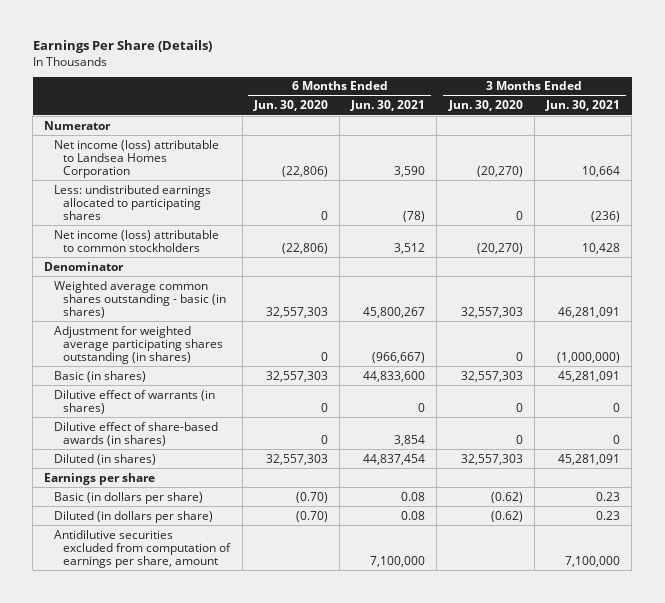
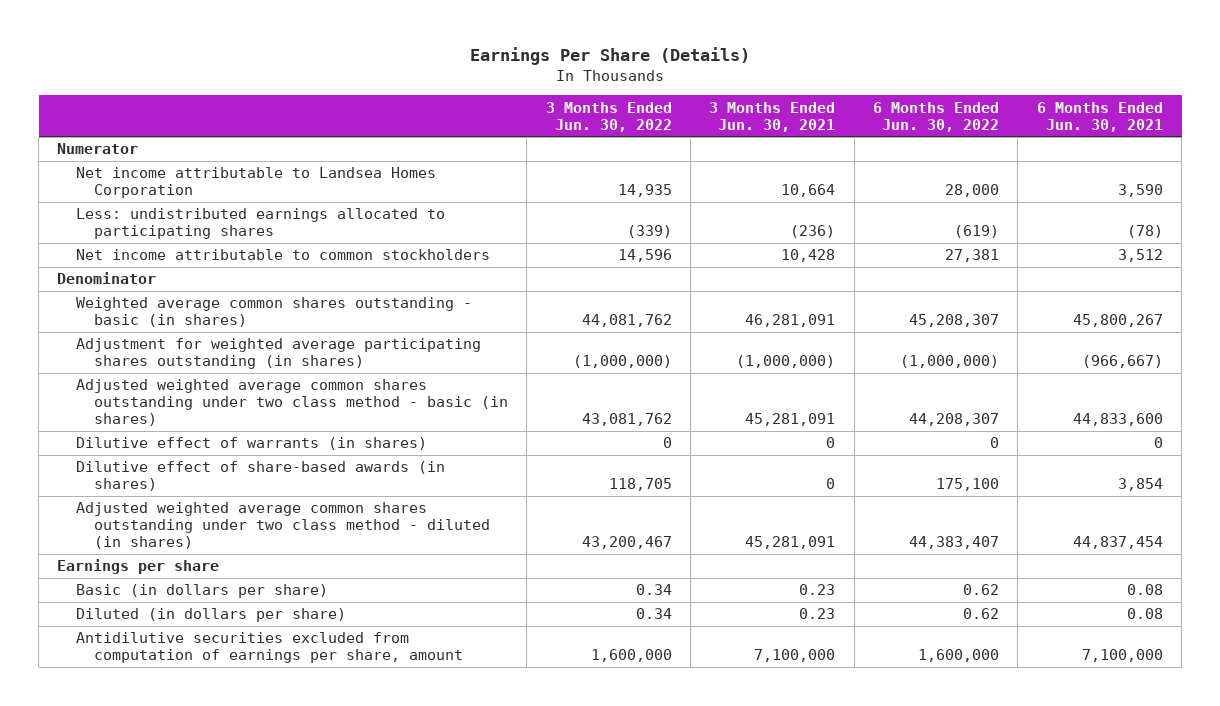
- | 6 Months Ended Jun. 30, 2020 | 6 Months Ended Jun. 30, 2021 | 3 Months Ended Jun. 30, 2020 | 3 Months Ended Jun. 30, 2021
+ | 3 Months Ended Jun. 30, 2022 | 3 Months Ended Jun. 30, 2021 | 6 Months Ended Jun. 30, 2022 | 6 Months Ended Jun. 30, 2021
- Net income (loss) attributable to Landsea Homes Corporation | (22,806) | 3,590 | (20,270) | 10,664
+ Net income attributable to Landsea Homes Corporation | 14,935 | 10,664 | 28,000 | 3,590
- Net income (loss) attributable to common stockholders | (22,806) | 3,512 | (20,270) | 10,428
+ Net income attributable to common stockholders | 14,596 | 10,428 | 27,381 | 3,512
- Basic (in shares) | 32,557,303 | 44,833,600 | 32,557,303 | 45,281,091
+ Adjusted weighted average common shares outstanding under two class method - basic (in shares) | 43,081,762 | 45,281,091 | 44,208,307 | 44,833,600
- Diluted (in shares) | 32,557,303 | 44,837,454 | 32,557,303 | 45,281,091
+ Adjusted weighted average common shares outstanding under two class method - diluted (in shares) | 43,200,467 | 45,281,091 | 44,383,407 | 44,837,454

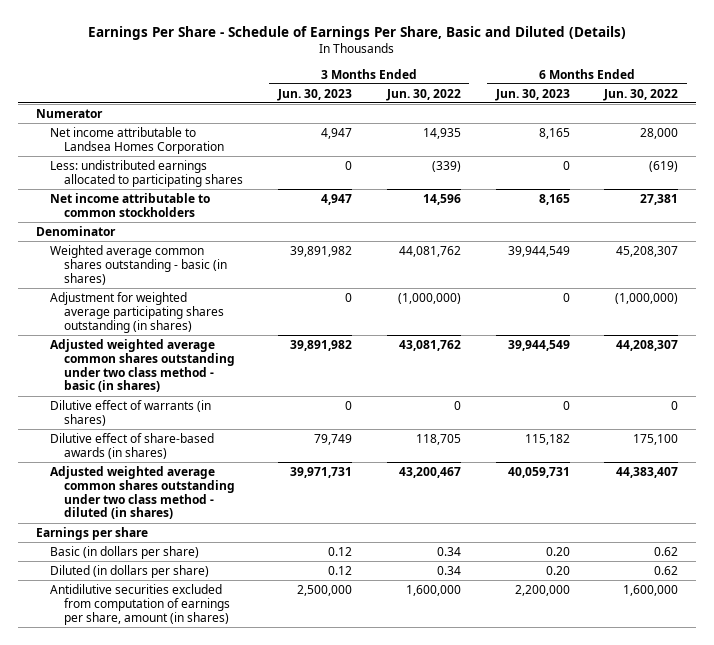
- Earnings Per Share (Details)
+ Earnings Per Share - Schedule of Earnings Per Share, Basic and Diluted (Details)
- | 3 Months Ended Jun. 30, 2022 | 3 Months Ended Jun. 30, 2021 | 6 Months Ended Jun. 30, 2022 | 6 Months Ended Jun. 30, 2021
+ | 3 Months Ended Jun. 30, 2023 | 3 Months Ended Jun. 30, 2022 | 6 Months Ended Jun. 30, 2023 | 6 Months Ended Jun. 30, 2022
- Antidilutive securities excluded from computation of earnings per share, amount | 1,600,000 | 7,100,000 | 1,600,000 | 7,100,000
+ Antidilutive securities excluded from computation of earnings per share, amount (in shares) | 2,500,000 | 1,600,000 | 2,200,000 | 1,600,000

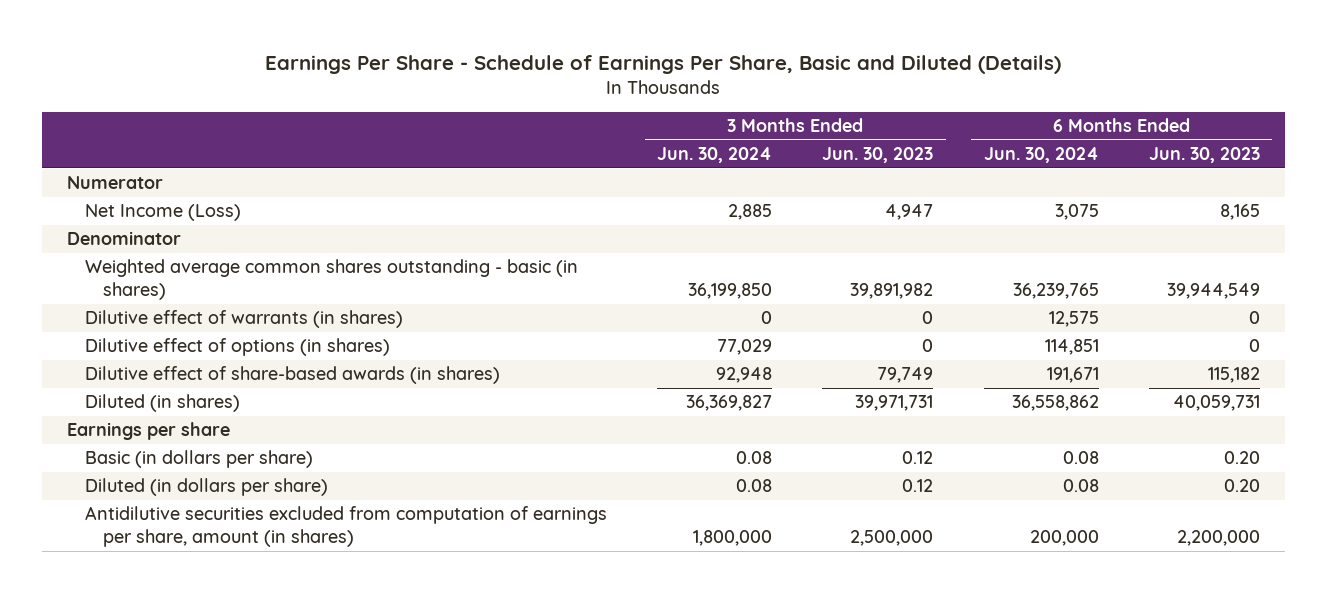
- | 3 Months Ended Jun. 30, 2023 | 3 Months Ended Jun. 30, 2022 | 6 Months Ended Jun. 30, 2023 | 6 Months Ended Jun. 30, 2022
+ | 3 Months Ended Jun. 30, 2024 | 3 Months Ended Jun. 30, 2023 | 6 Months Ended Jun. 30, 2024 | 6 Months Ended Jun. 30, 2023
- Net income attributable to Landsea Homes Corporation | 4,947 | 14,935 | 8,165 | 28,000
- Less: undistributed earnings allocated to participating shares | 0 | (339) | 0 | (619)
- Net income attributable to common stockholders | 4,947 | 14,596 | 8,165 | 27,381
+ Net Income (Loss) | 2,885 | 4,947 | 3,075 | 8,165
- Adjustment for weighted average participating shares outstanding (in shares) | 0 | (1,000,000) | 0 | (1,000,000)
- Adjusted weighted average common shares outstanding under two class method - basic (in shares) | 39,891,982 | 43,081,762 | 39,944,549 | 44,208,307
+ Dilutive effect of options (in shares) | 77,029 | 0 | 114,851 | 0
- Adjusted weighted average common shares outstanding under two class method - diluted (in shares) | 39,971,731 | 43,200,467 | 40,059,731 | 44,383,407
+ Diluted (in shares) | 36,369,827 | 39,971,731 | 36,558,862 | 40,059,731

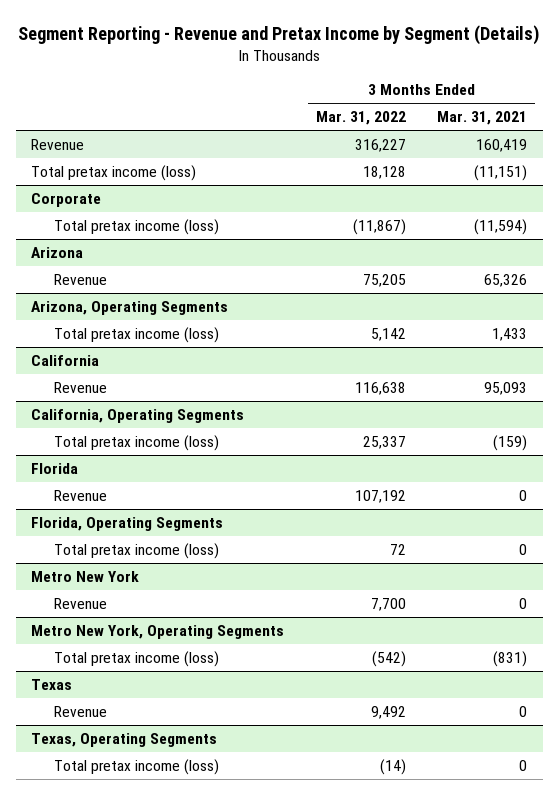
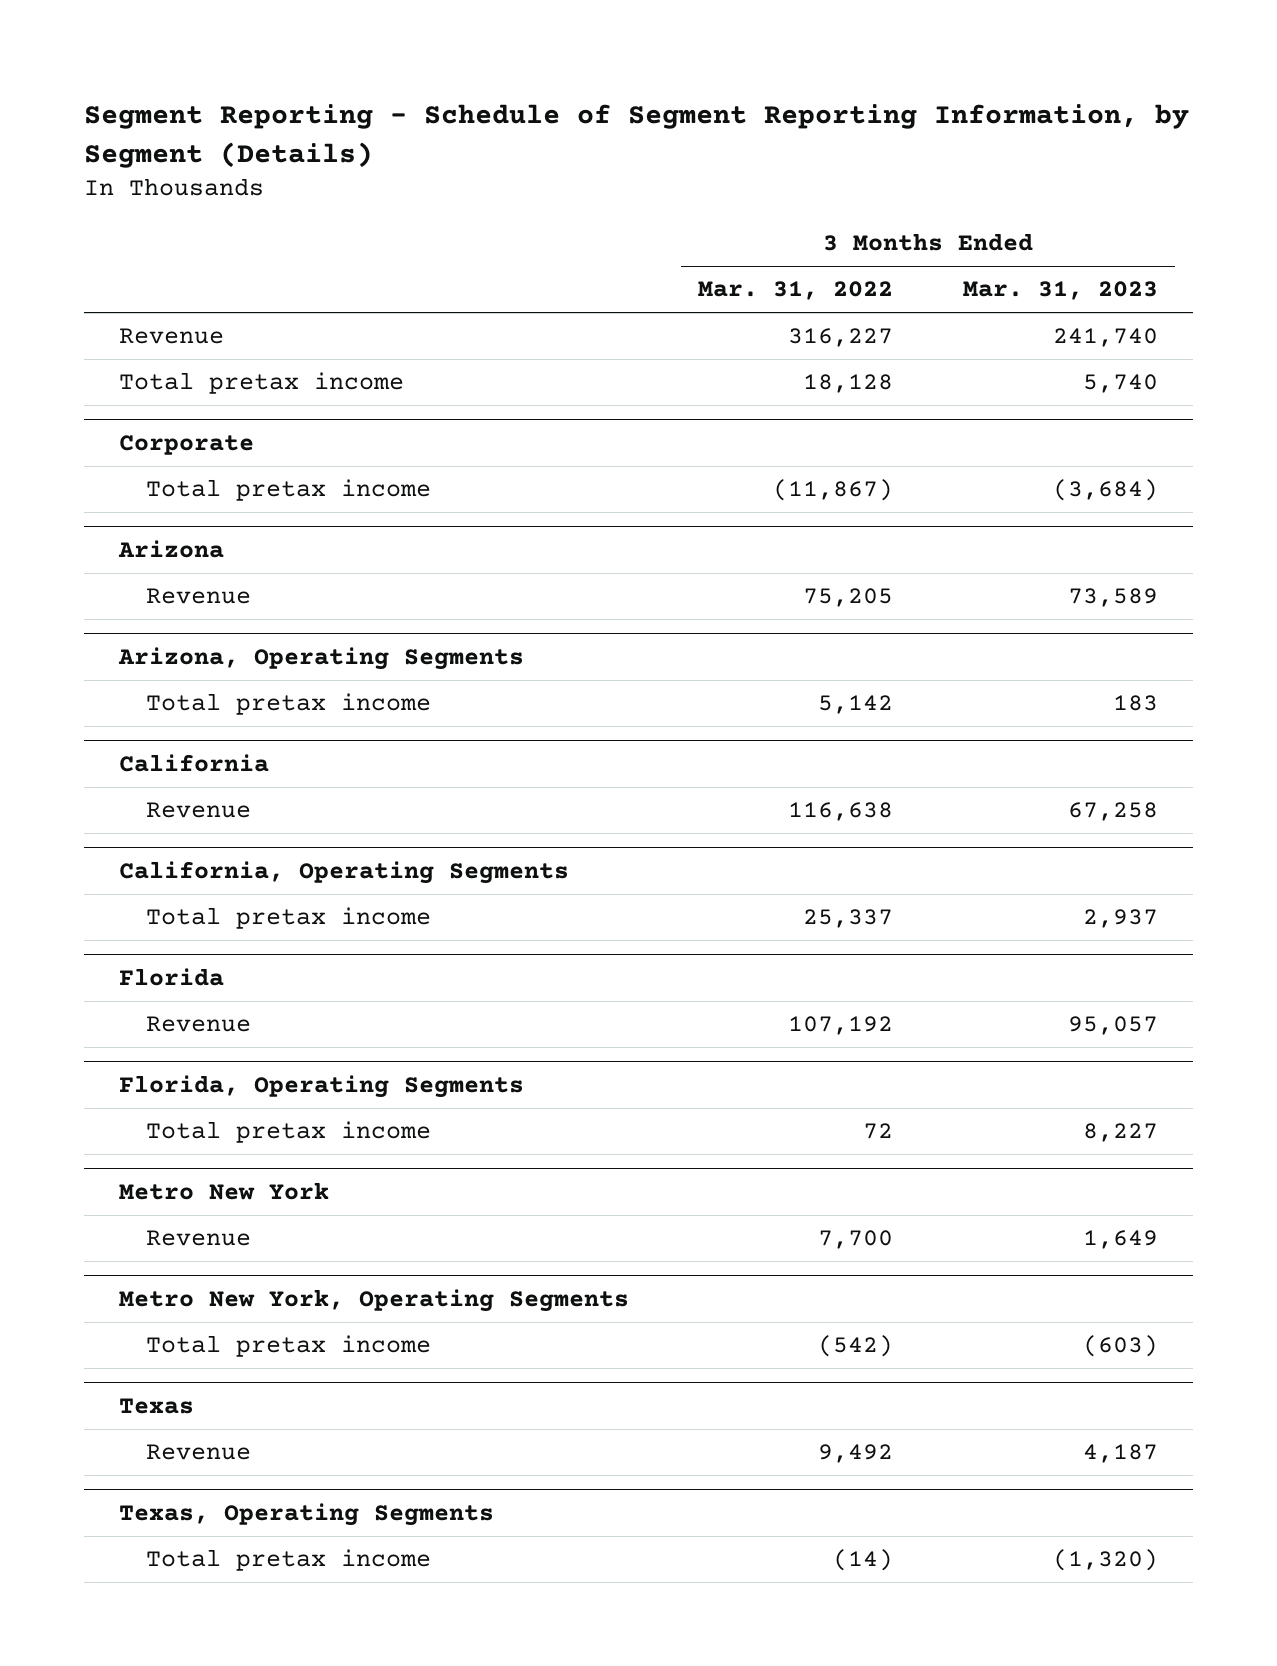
- Segment Reporting - Revenue and Pretax Income by Segment (Details)
+ Segment Reporting - Schedule of Segment Reporting Information, by Segment (Details)
- | 3 Months Ended Mar. 31, 2022 | 3 Months Ended Mar. 31, 2021
+ | 3 Months Ended Mar. 31, 2022 | 3 Months Ended Mar. 31, 2023
- Total pretax income (loss) | 18,128 | (11,151)
+ Total pretax income | 18,128 | 5,740
@ Corporate
- Total pretax income (loss) | (11,867) | (11,594)
+ Total pretax income | (11,867) | (3,684)
@ Arizona, Operating Segments
- Total pretax income (loss) | 5,142 | 1,433
+ Total pretax income | 5,142 | 183
@ California, Operating Segments
- Total pretax income (loss) | 25,337 | (159)
+ Total pretax income | 25,337 | 2,937
@ Florida, Operating Segments
- Total pretax income (loss) | 72 | 0
+ Total pretax income | 72 | 8,227
@ Metro New York, Operating Segments
- Total pretax income (loss) | (542) | (831)
+ Total pretax income | (542) | (603)
@ Texas, Operating Segments
- Total pretax income (loss) | (14) | 0
+ Total pretax income | (14) | (1,320)

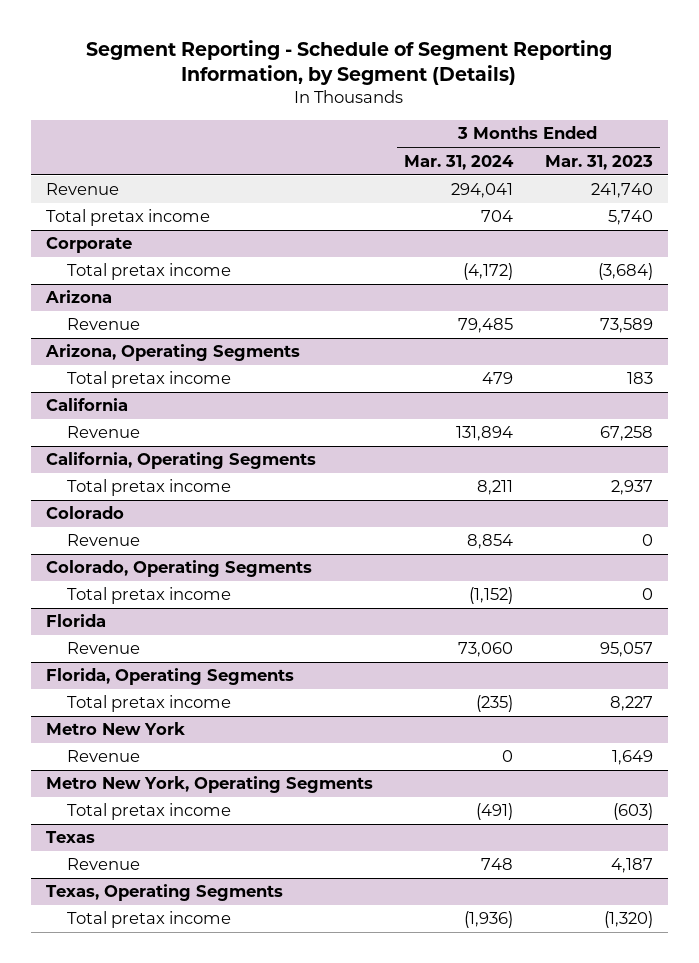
- | 3 Months Ended Mar. 31, 2022 | 3 Months Ended Mar. 31, 2023
+ | 3 Months Ended Mar. 31, 2024 | 3 Months Ended Mar. 31, 2023
+ Colorado
+ Revenue | 8,854 | 0
+ Colorado, Operating Segments
+ Total pretax income | (1,152) | 0

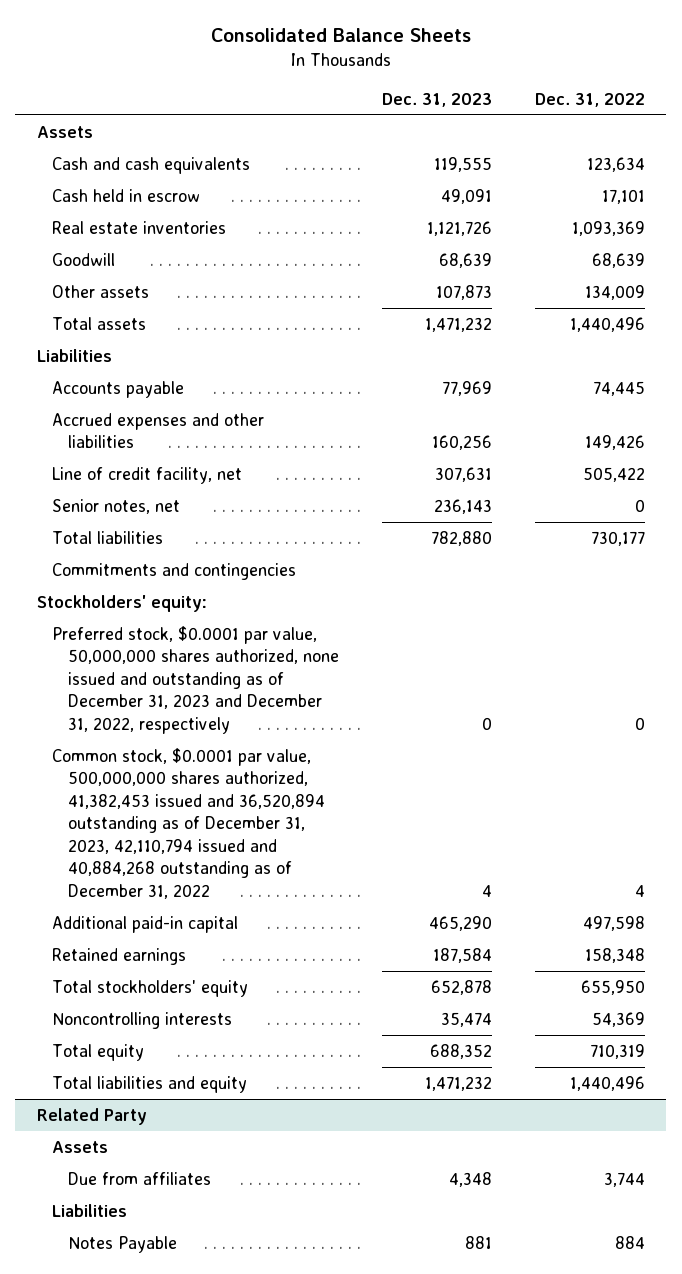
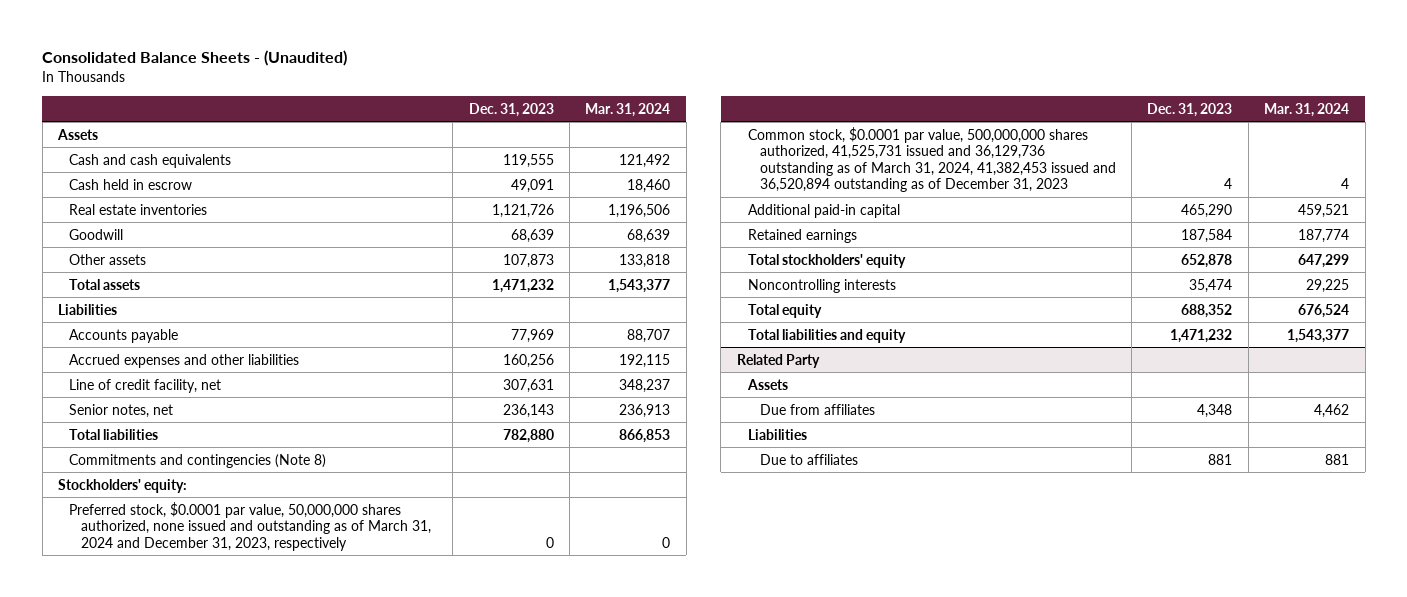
- Consolidated Balance Sheets
+ Consolidated Balance Sheets - (Unaudited)
- | Dec. 31, 2023 | Dec. 31, 2022
+ | Dec. 31, 2023 | Mar. 31, 2024
- Commitments and contingencies
+ Commitments and contingencies (Note 8)
- Preferred stock, $0.0001 par value, 50,000,000 shares authorized, none issued and outstanding as of December 31, 2023 and December 31, 2022, respectively | 0 | 0
- Common stock, $0.0001 par value, 500,000,000 shares authorized, 41,382,453 issued and 36,520,894 outstanding as of December 31, 2023, 42,110,794 issued and 40,884,268 outstanding as of December 31, 2022 | 4 | 4
+ Preferred stock, $0.0001 par value, 50,000,000 shares authorized, none issued and outstanding as of March 31, 2024 and December 31, 2023, respectively | 0 | 0
+ Common stock, $0.0001 par value, 500,000,000 shares authorized, 41,525,731 issued and 36,129,736 outstanding as of March 31, 2024, 41,382,453 issued and 36,520,894 outstanding as of December 31, 2023 | 4 | 4
@ Related Party
- Notes Payable | 881 | 884
+ Due to affiliates | 881 | 881

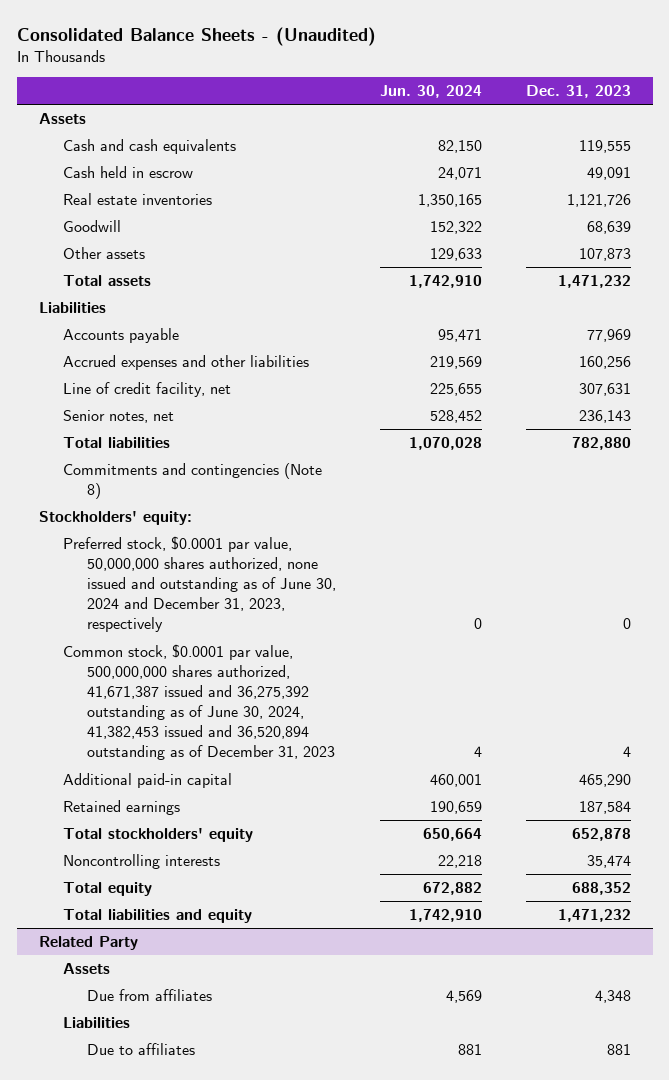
- | Dec. 31, 2023 | Mar. 31, 2024
+ | Jun. 30, 2024 | Dec. 31, 2023
- Preferred stock, $0.0001 par value, 50,000,000 shares authorized, none issued and outstanding as of March 31, 2024 and December 31, 2023, respectively | 0 | 0
- Common stock, $0.0001 par value, 500,000,000 shares authorized, 41,525,731 issued and 36,129,736 outstanding as of March 31, 2024, 41,382,453 issued and 36,520,894 outstanding as of December 31, 2023 | 4 | 4
+ Preferred stock, $0.0001 par value, 50,000,000 shares authorized, none issued and outstanding as of June 30, 2024 and December 31, 2023, respectively | 0 | 0
+ Common stock, $0.0001 par value, 500,000,000 shares authorized, 41,671,387 issued and 36,275,392 outstanding as of June 30, 2024, 41,382,453 issued and 36,520,894 outstanding as of December 31, 2023 | 4 | 4

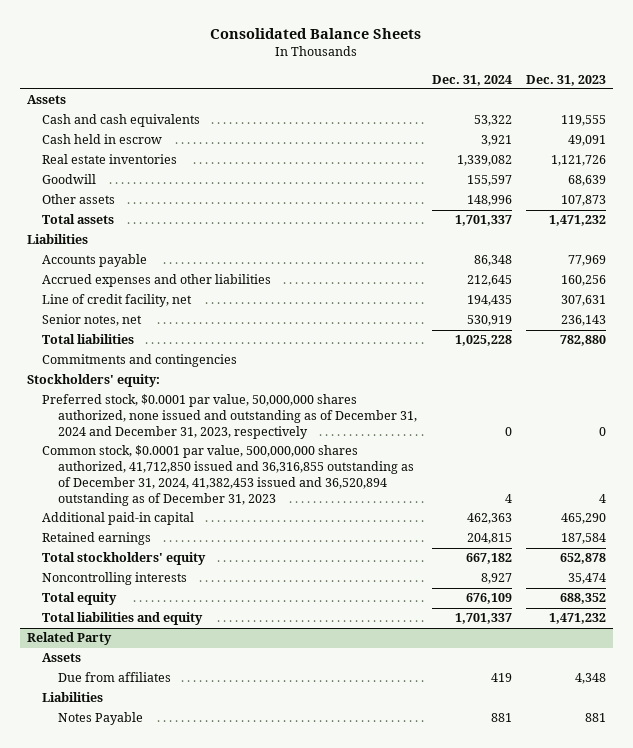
- Consolidated Balance Sheets - (Unaudited)
+ Consolidated Balance Sheets
- | Jun. 30, 2024 | Dec. 31, 2023
+ | Dec. 31, 2024 | Dec. 31, 2023
- Commitments and contingencies (Note 8)
+ Commitments and contingencies
- Preferred stock, $0.0001 par value, 50,000,000 shares authorized, none issued and outstanding as of June 30, 2024 and December 31, 2023, respectively | 0 | 0
- Common stock, $0.0001 par value, 500,000,000 shares authorized, 41,671,387 issued and 36,275,392 outstanding as of June 30, 2024, 41,382,453 issued and 36,520,894 outstanding as of December 31, 2023 | 4 | 4
+ Preferred stock, $0.0001 par value, 50,000,000 shares authorized, none issued and outstanding as of December 31, 2024 and December 31, 2023, respectively | 0 | 0
+ Common stock, $0.0001 par value, 500,000,000 shares authorized, 41,712,850 issued and 36,316,855 outstanding as of December 31, 2024, 41,382,453 issued and 36,520,894 outstanding as of December 31, 2023 | 4 | 4
@ Related Party
- Due to affiliates | 881 | 881
+ Notes Payable | 881 | 881

